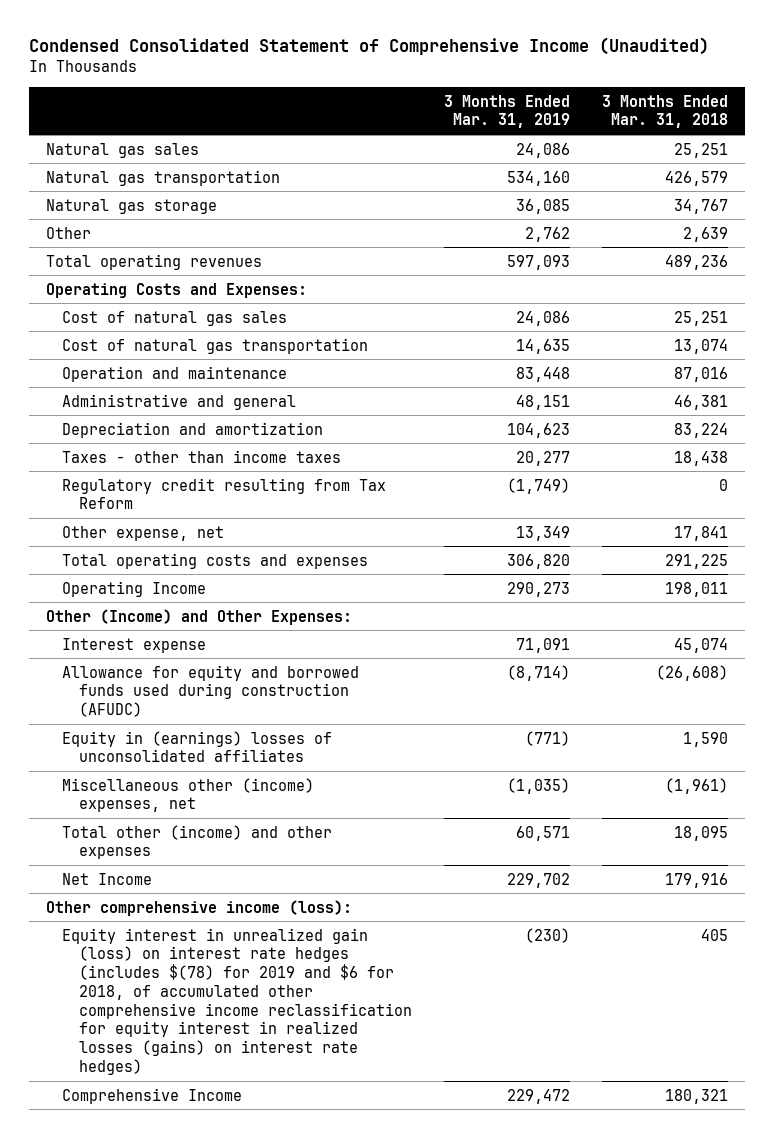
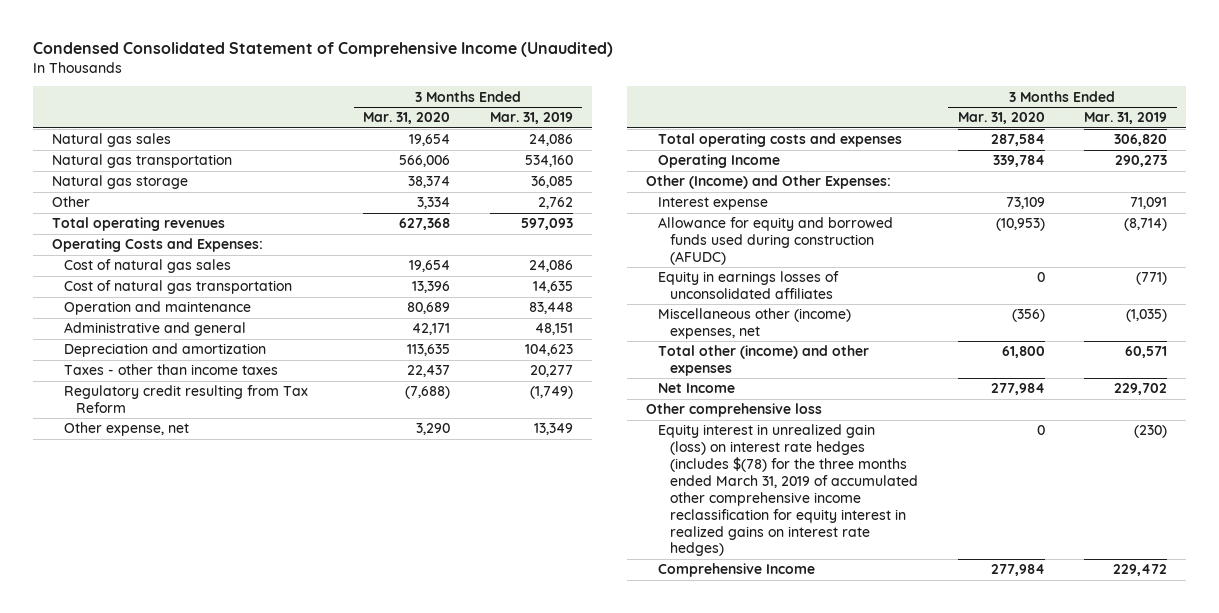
- | 3 Months Ended Mar. 31, 2019 | 3 Months Ended Mar. 31, 2018
+ | 3 Months Ended Mar. 31, 2020 | 3 Months Ended Mar. 31, 2019
- Equity in (earnings) losses of unconsolidated affiliates | (771) | 1,590
+ Equity in earnings losses of unconsolidated affiliates | 0 | (771)
- Other comprehensive income (loss):
- Equity interest in unrealized gain (loss) on interest rate hedges (includes $(78) for 2019 and $6 for 2018, of accumulated other comprehensive income reclassification for equity interest in realized losses (gains) on interest rate hedges) | (230) | 405
+ Other comprehensive loss
+ Equity interest in unrealized gain (loss) on interest rate hedges (includes $(78) for the three months ended March 31, 2019 of accumulated other comprehensive income reclassification for equity interest in realized gains on interest rate hedges) | 0 | (230)

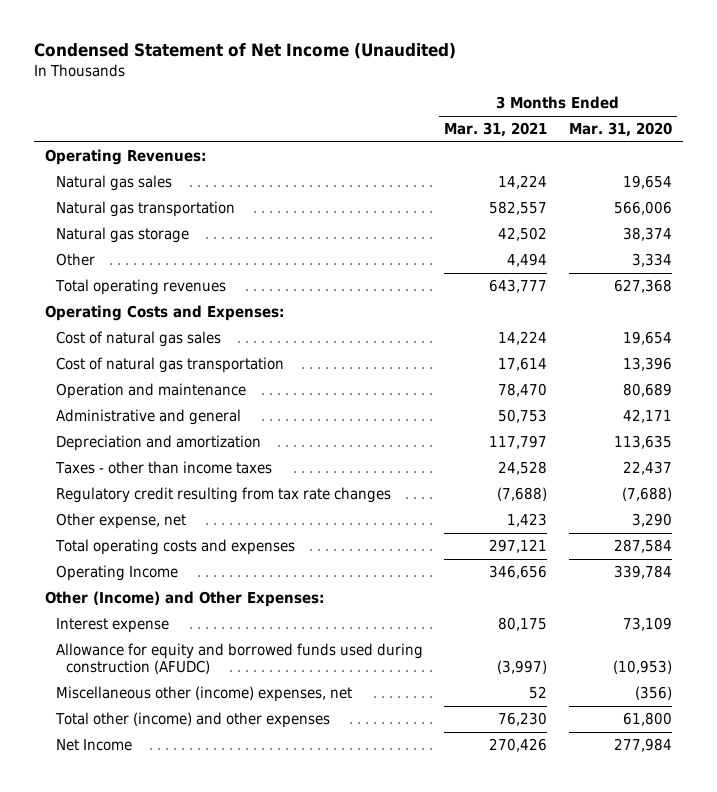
- Condensed Consolidated Statement of Comprehensive Income (Unaudited)
+ Condensed Statement of Net Income (Unaudited)
- | 3 Months Ended Mar. 31, 2020 | 3 Months Ended Mar. 31, 2019
+ | 3 Months Ended Mar. 31, 2021 | 3 Months Ended Mar. 31, 2020
+ Operating Revenues:
- Regulatory credit resulting from Tax Reform | (7,688) | (1,749)
+ Regulatory credit resulting from tax rate changes | (7,688) | (7,688)
- Equity in earnings losses of unconsolidated affiliates | 0 | (771)
- Other comprehensive loss
- Equity interest in unrealized gain (loss) on interest rate hedges (includes $(78) for the three months ended March 31, 2019 of accumulated other comprehensive income reclassification for equity interest in realized gains on interest rate hedges) | 0 | (230)
- Comprehensive Income | 277,984 | 229,472

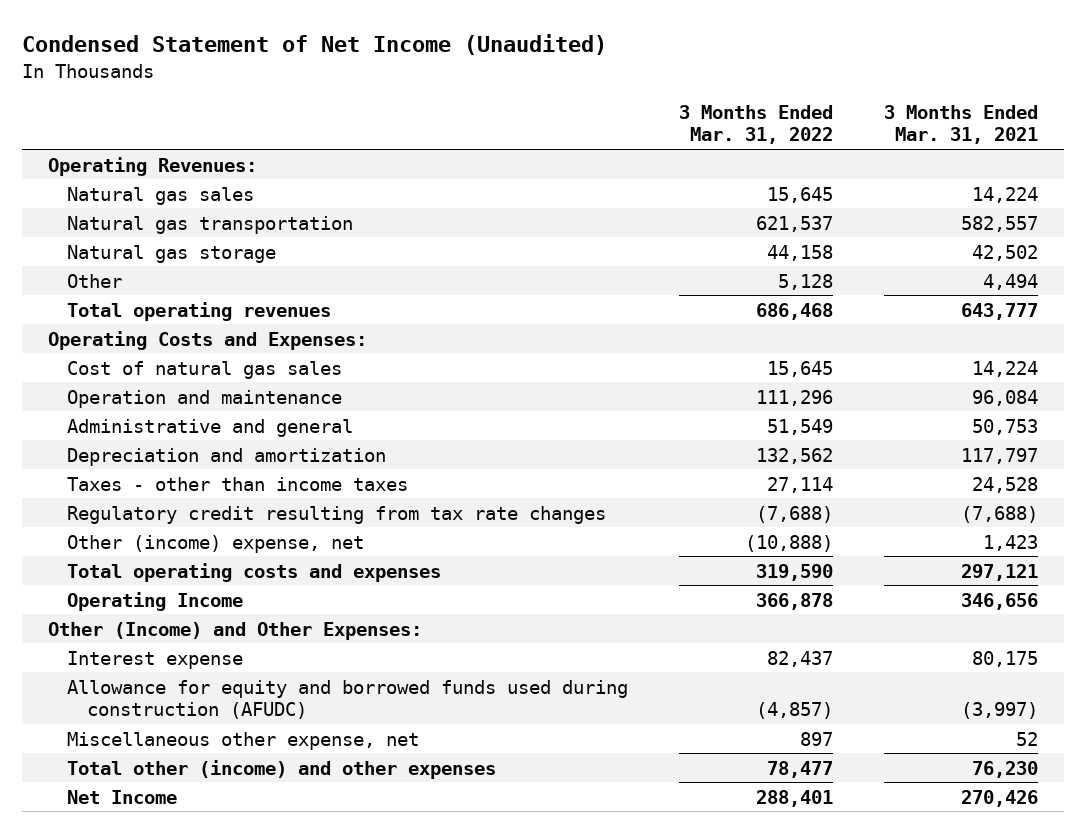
- | 3 Months Ended Mar. 31, 2021 | 3 Months Ended Mar. 31, 2020
+ | 3 Months Ended Mar. 31, 2022 | 3 Months Ended Mar. 31, 2021
- Cost of natural gas transportation | 17,614 | 13,396
- Operation and maintenance | 78,470 | 80,689
+ Operation and maintenance | 111,296 | 96,084
- Other expense, net | 1,423 | 3,290
+ Other (income) expense, net | (10,888) | 1,423
- Miscellaneous other (income) expenses, net | 52 | (356)
+ Miscellaneous other expense, net | 897 | 52

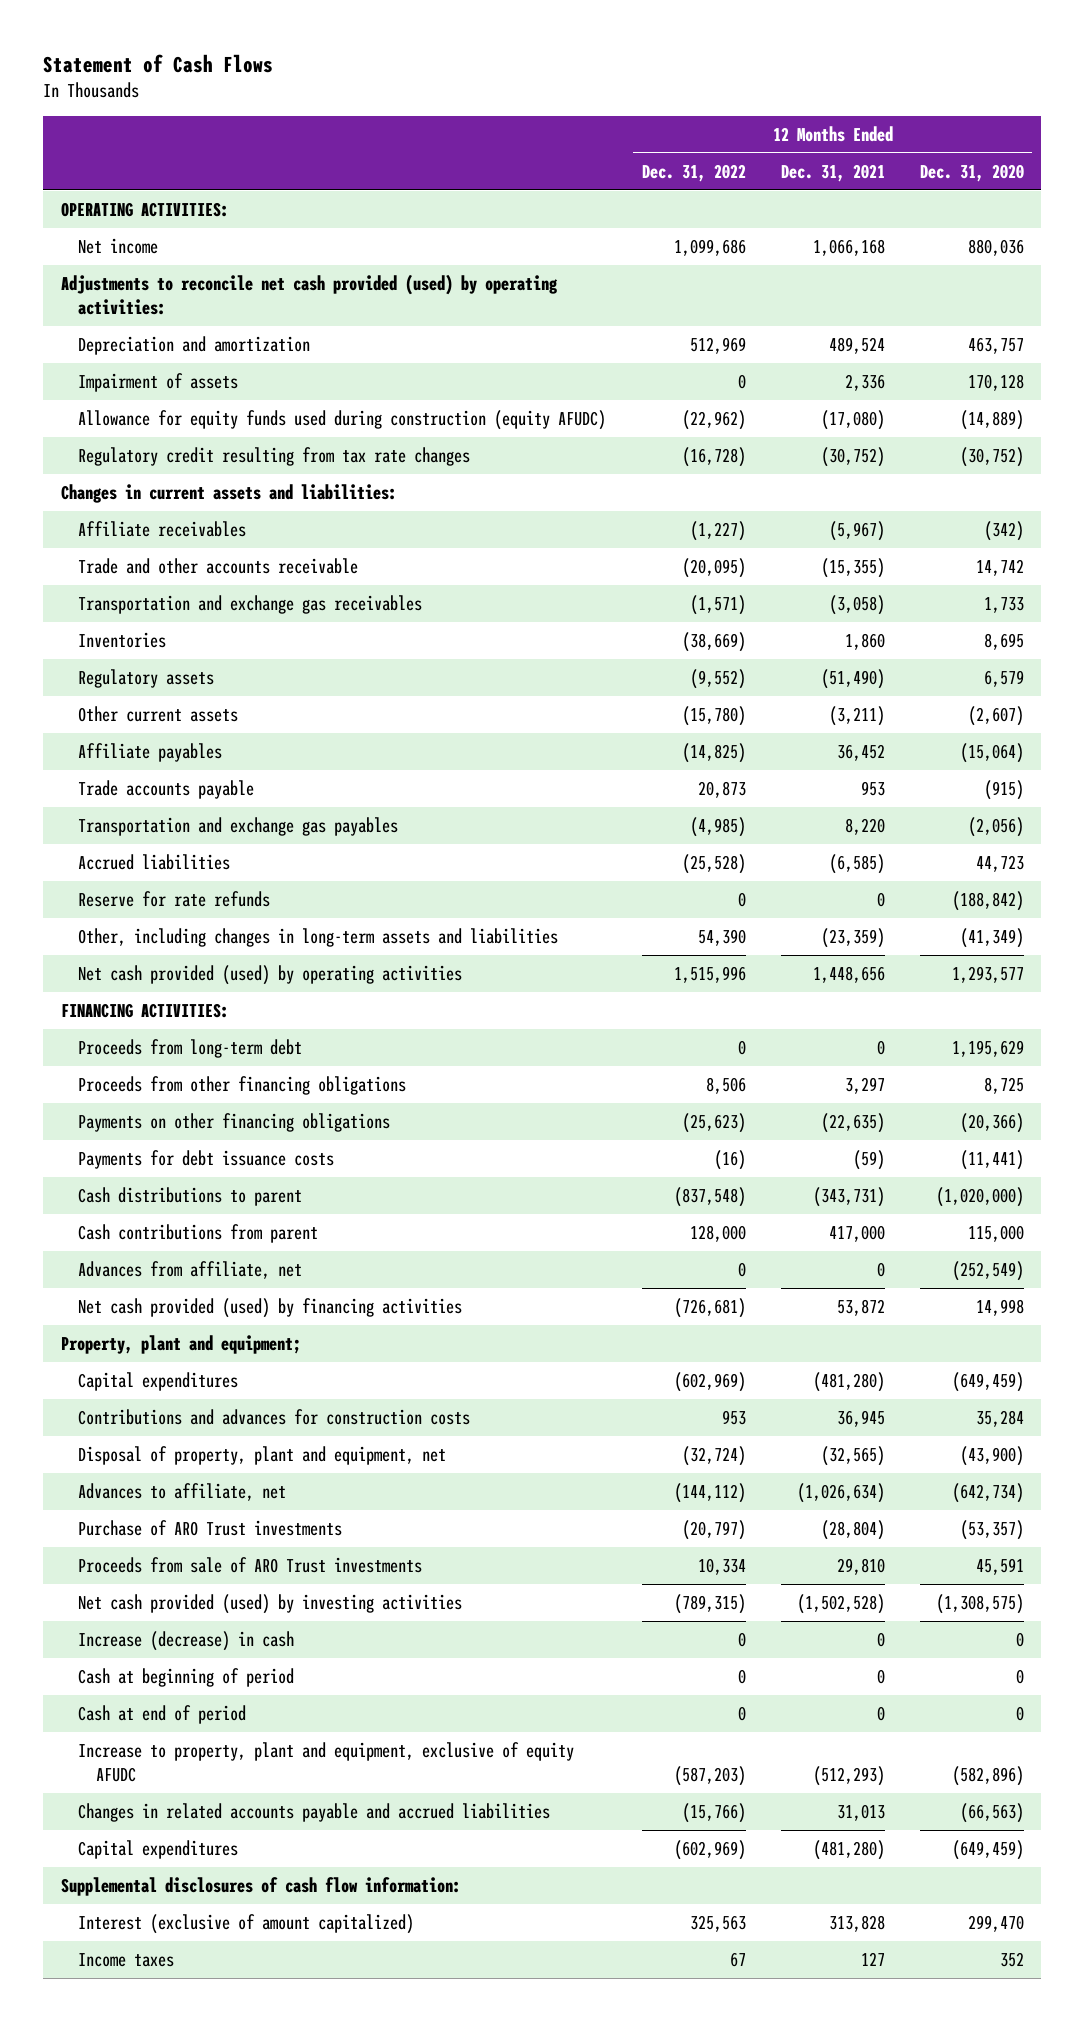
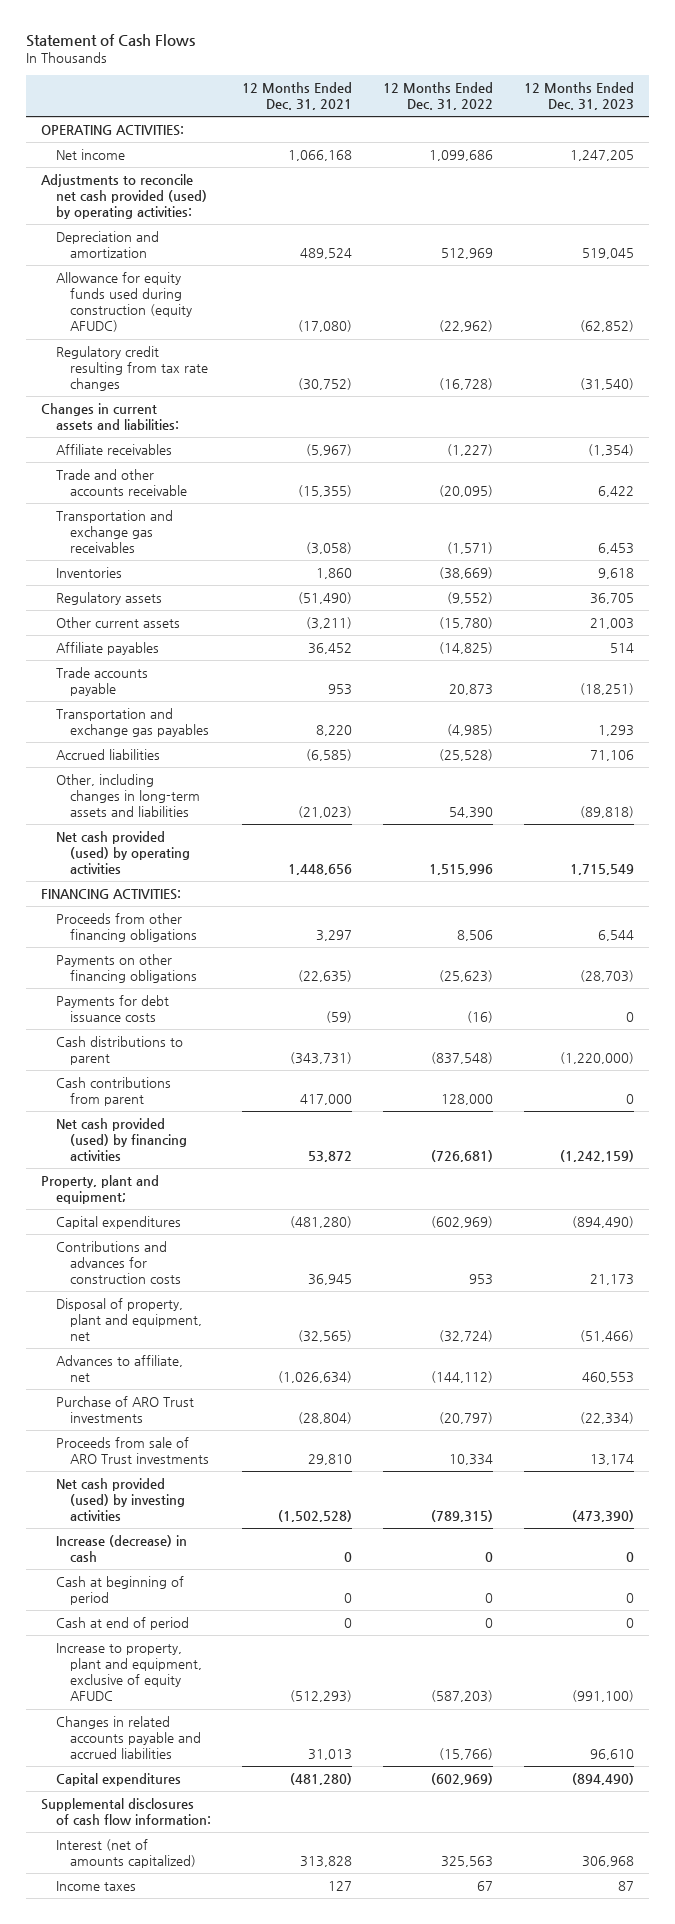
- | 12 Months Ended Dec. 31, 2022 | 12 Months Ended Dec. 31, 2021 | 12 Months Ended Dec. 31, 2020
+ | 12 Months Ended Dec. 31, 2021 | 12 Months Ended Dec. 31, 2022 | 12 Months Ended Dec. 31, 2023
- Impairment of assets | 0 | 2,336 | 170,128
- Reserve for rate refunds | 0 | 0 | (188,842)
- Other, including changes in long-term assets and liabilities | 54,390 | (23,359) | (41,349)
+ Other, including changes in long-term assets and liabilities | (21,023) | 54,390 | (89,818)
- Proceeds from long-term debt | 0 | 0 | 1,195,629
- Advances from affiliate, net | 0 | 0 | (252,549)
- Interest (exclusive of amount capitalized) | 325,563 | 313,828 | 299,470
+ Interest (net of amounts capitalized) | 313,828 | 325,563 | 306,968

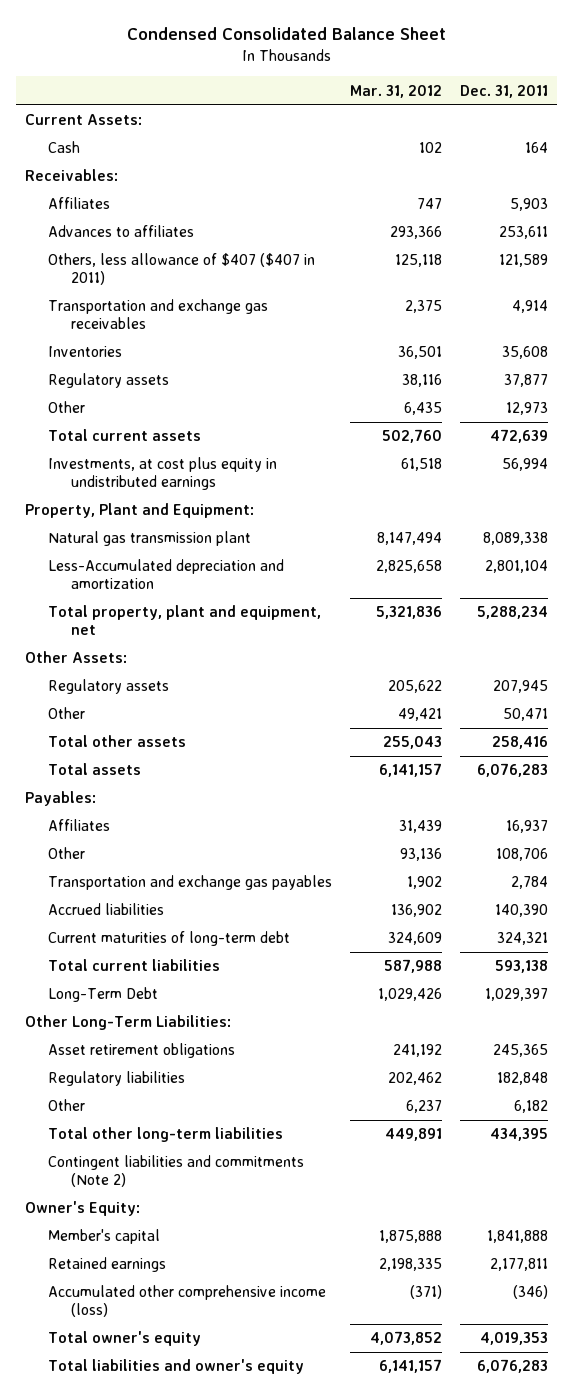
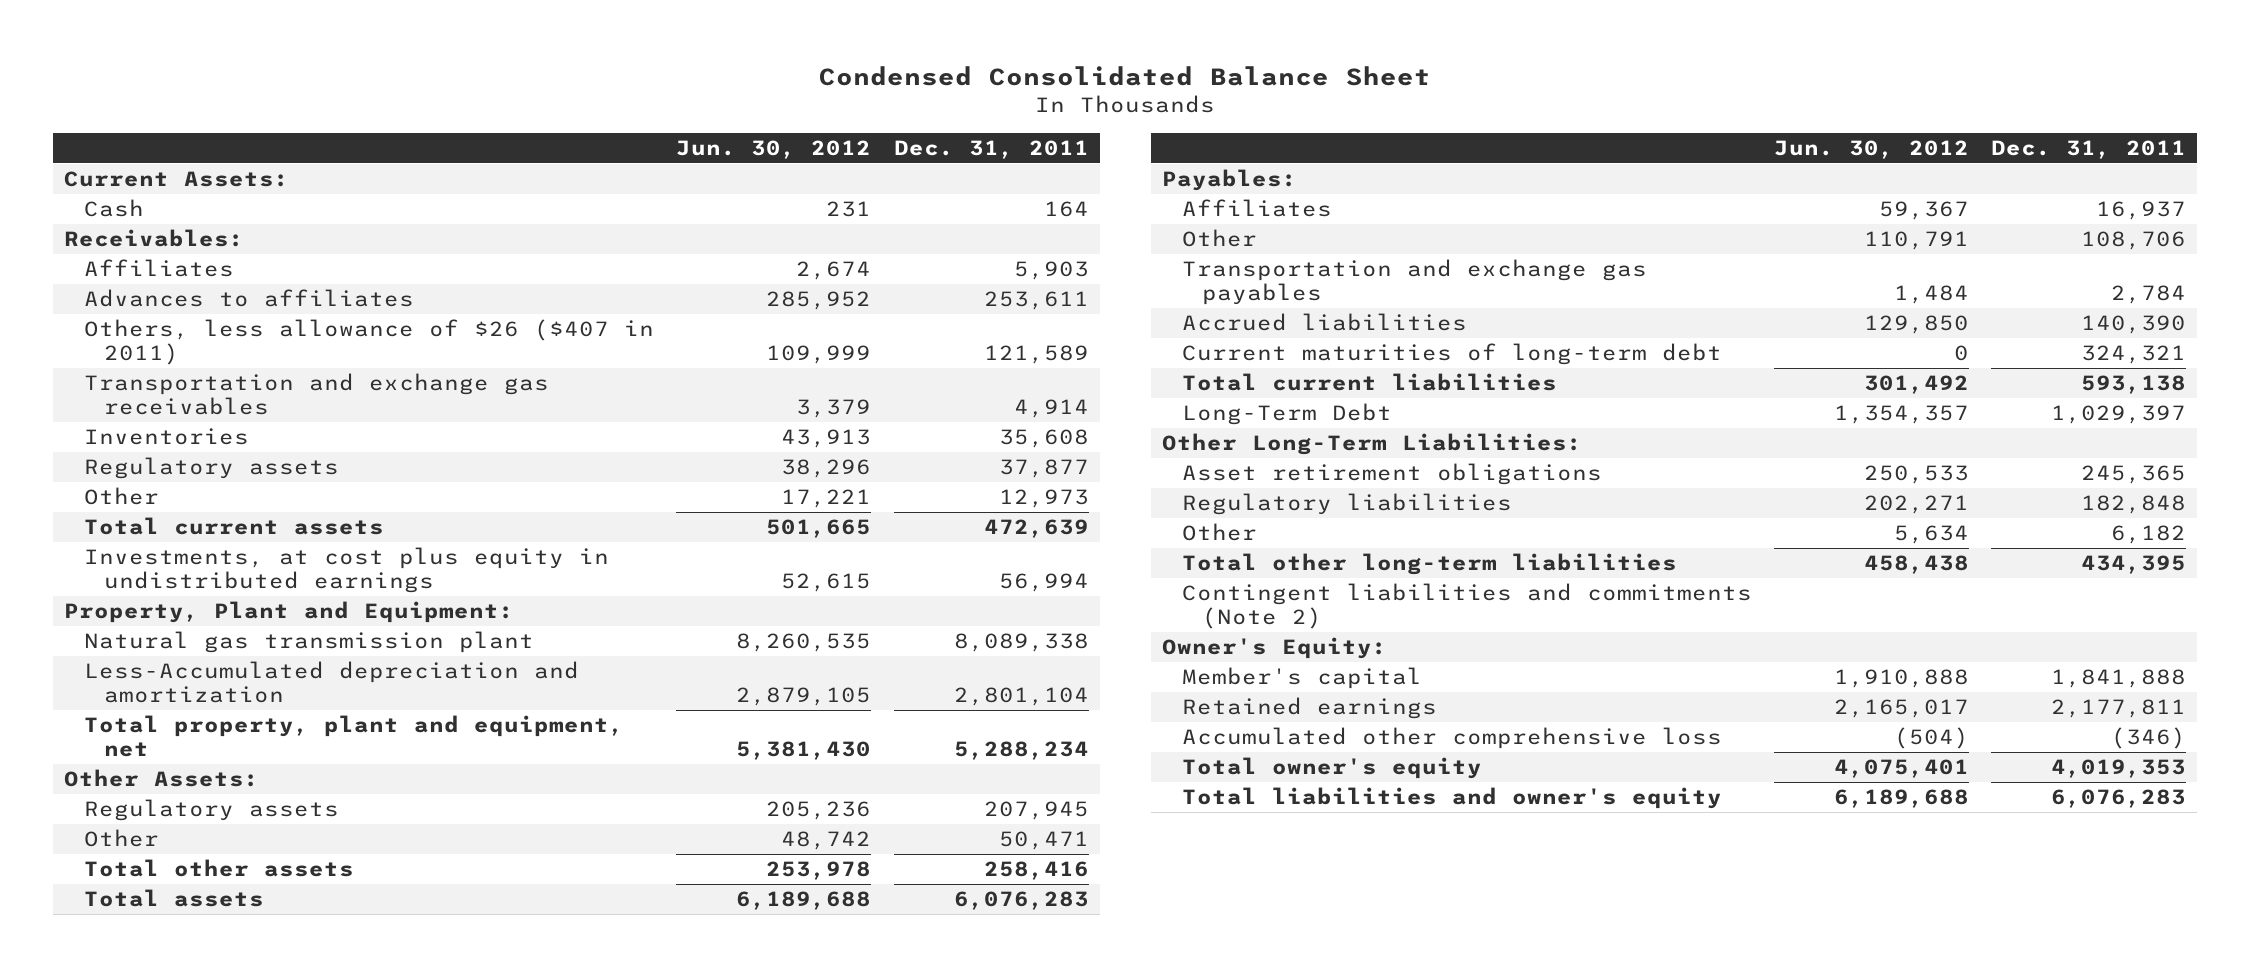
- | Mar. 31, 2012 | Dec. 31, 2011
+ | Jun. 30, 2012 | Dec. 31, 2011
- Others, less allowance of $407 ($407 in 2011) | 125,118 | 121,589
+ Others, less allowance of $26 ($407 in 2011) | 109,999 | 121,589
- Accumulated other comprehensive income (loss) | (371) | (346)
+ Accumulated other comprehensive loss | (504) | (346)

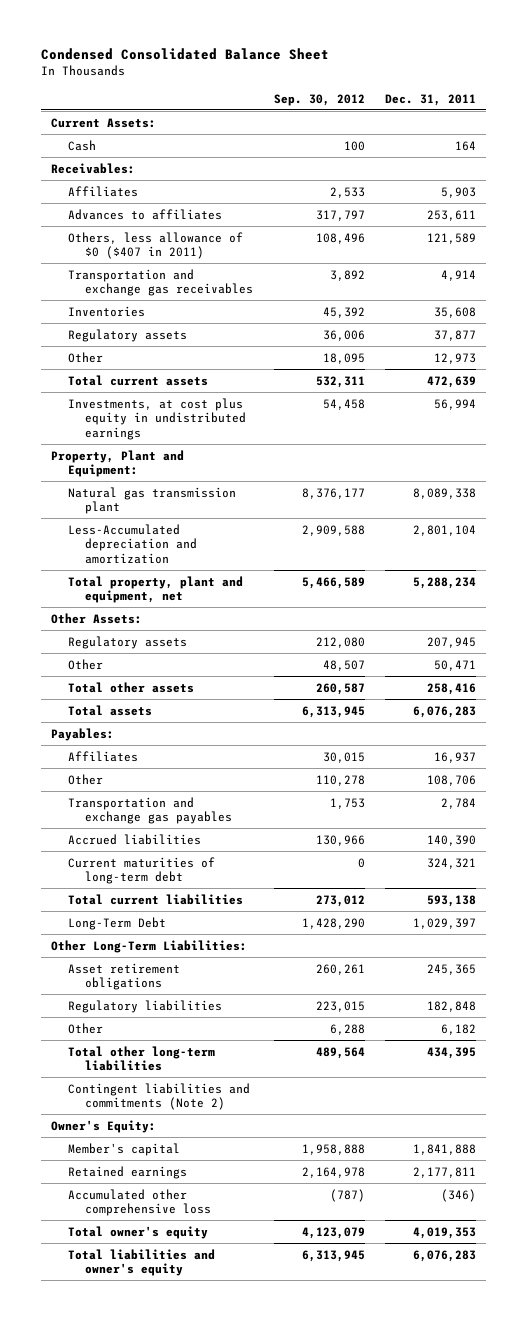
- | Jun. 30, 2012 | Dec. 31, 2011
+ | Sep. 30, 2012 | Dec. 31, 2011
- Others, less allowance of $26 ($407 in 2011) | 109,999 | 121,589
+ Others, less allowance of $0 ($407 in 2011) | 108,496 | 121,589

